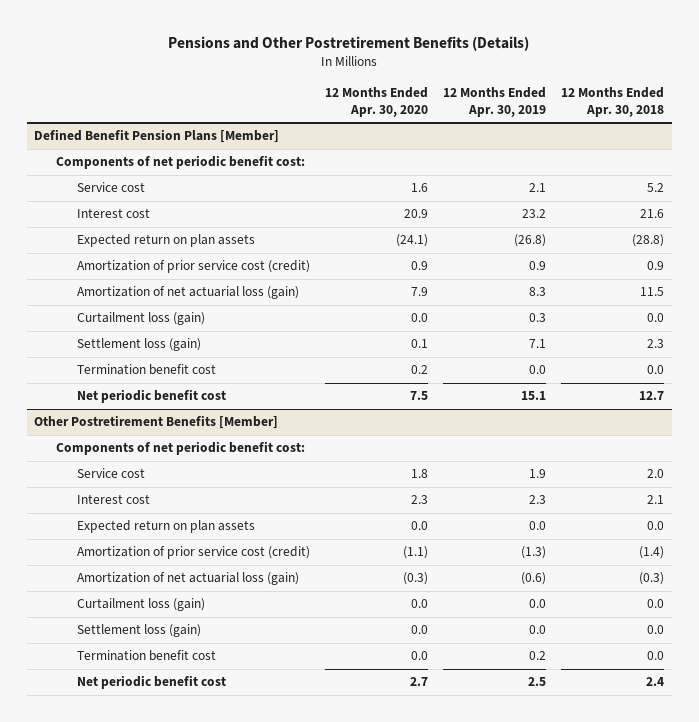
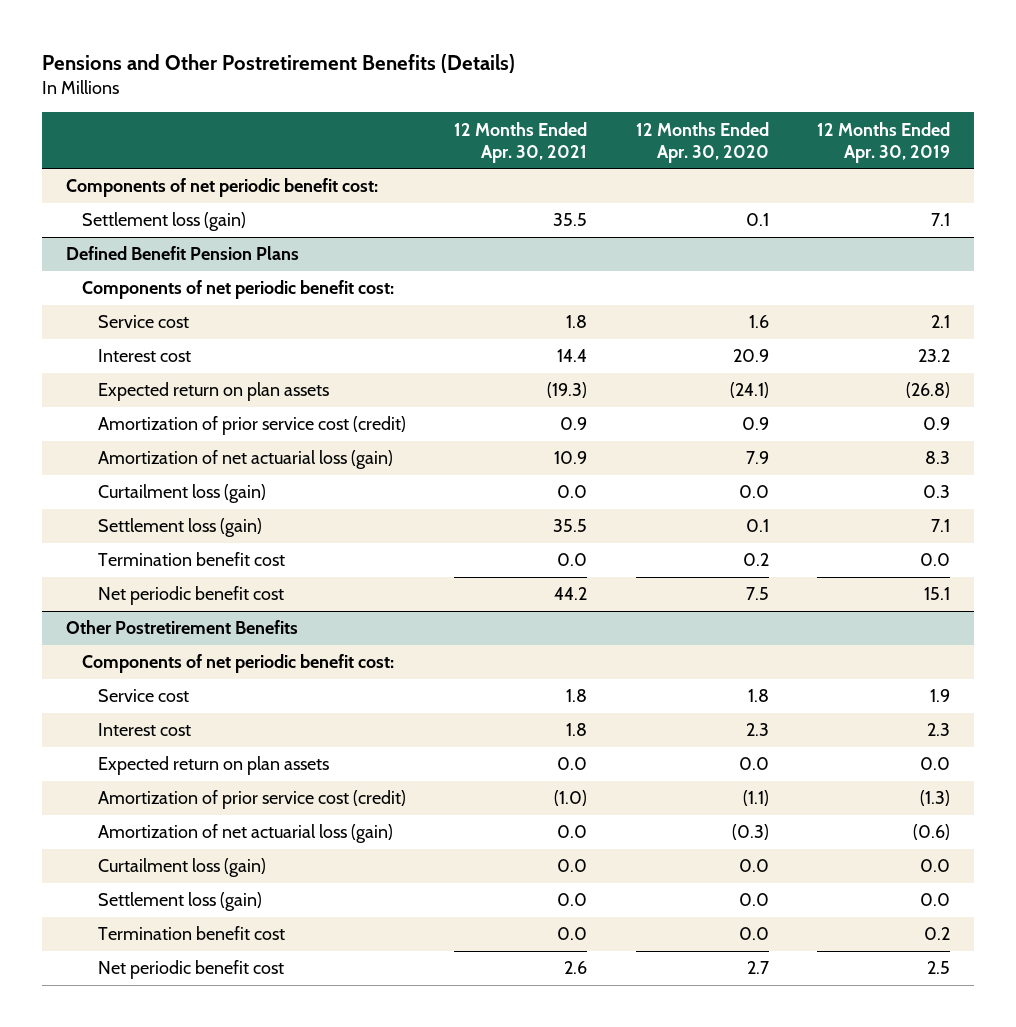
- | 12 Months Ended Apr. 30, 2020 | 12 Months Ended Apr. 30, 2019 | 12 Months Ended Apr. 30, 2018
+ | 12 Months Ended Apr. 30, 2021 | 12 Months Ended Apr. 30, 2020 | 12 Months Ended Apr. 30, 2019
- Defined Benefit Pension Plans [Member]
+ Settlement loss (gain) | 35.5 | 0.1 | 7.1
+ Defined Benefit Pension Plans
+ Components of net periodic benefit cost:
- Other Postretirement Benefits [Member]
+ Other Postretirement Benefits

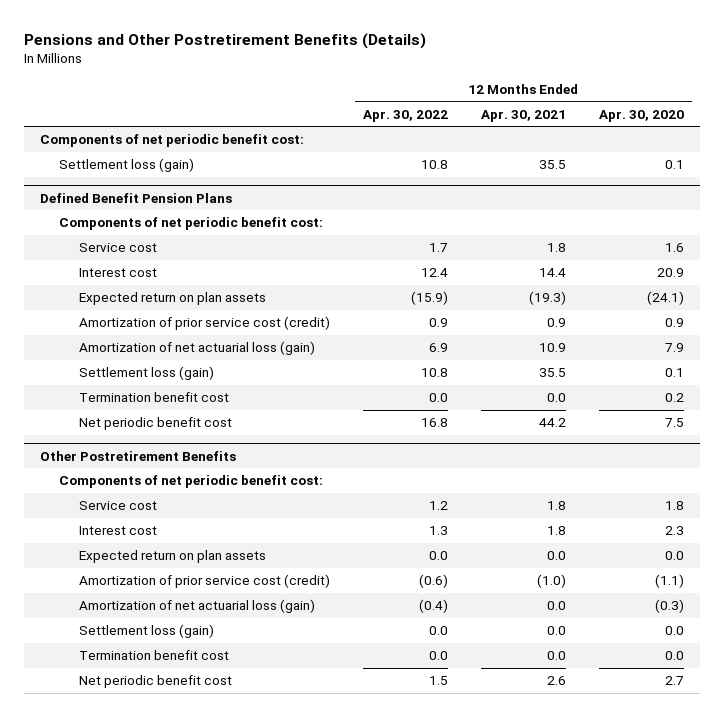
- | 12 Months Ended Apr. 30, 2021 | 12 Months Ended Apr. 30, 2020 | 12 Months Ended Apr. 30, 2019
+ | 12 Months Ended Apr. 30, 2022 | 12 Months Ended Apr. 30, 2021 | 12 Months Ended Apr. 30, 2020
@ Defined Benefit Pension Plans
- Curtailment loss (gain) | 0.0 | 0.0 | 0.3
@ Other Postretirement Benefits
- Curtailment loss (gain) | 0.0 | 0.0 | 0.0

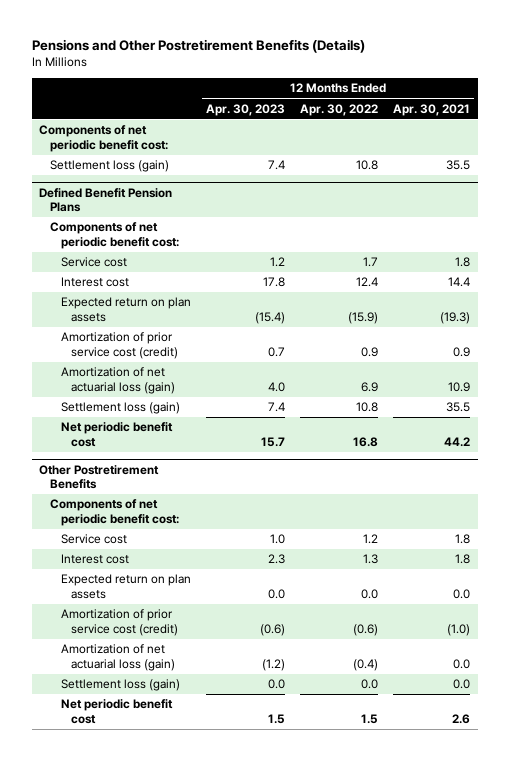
- | 12 Months Ended Apr. 30, 2022 | 12 Months Ended Apr. 30, 2021 | 12 Months Ended Apr. 30, 2020
+ | 12 Months Ended Apr. 30, 2023 | 12 Months Ended Apr. 30, 2022 | 12 Months Ended Apr. 30, 2021
@ Defined Benefit Pension Plans
- Termination benefit cost | 0.0 | 0.0 | 0.2
@ Other Postretirement Benefits
- Termination benefit cost | 0.0 | 0.0 | 0.0

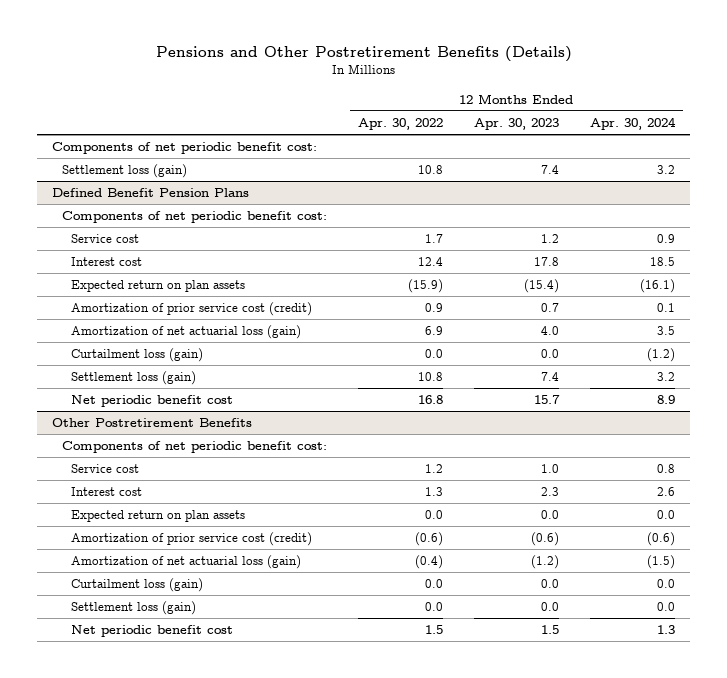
- | 12 Months Ended Apr. 30, 2023 | 12 Months Ended Apr. 30, 2022 | 12 Months Ended Apr. 30, 2021
+ | 12 Months Ended Apr. 30, 2022 | 12 Months Ended Apr. 30, 2023 | 12 Months Ended Apr. 30, 2024
@ Defined Benefit Pension Plans
+ Curtailment loss (gain) | 0.0 | 0.0 | (1.2)
@ Other Postretirement Benefits
+ Curtailment loss (gain) | 0.0 | 0.0 | 0.0

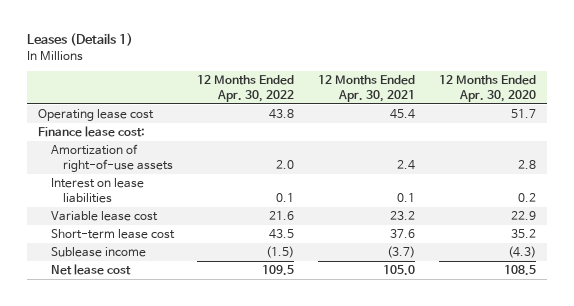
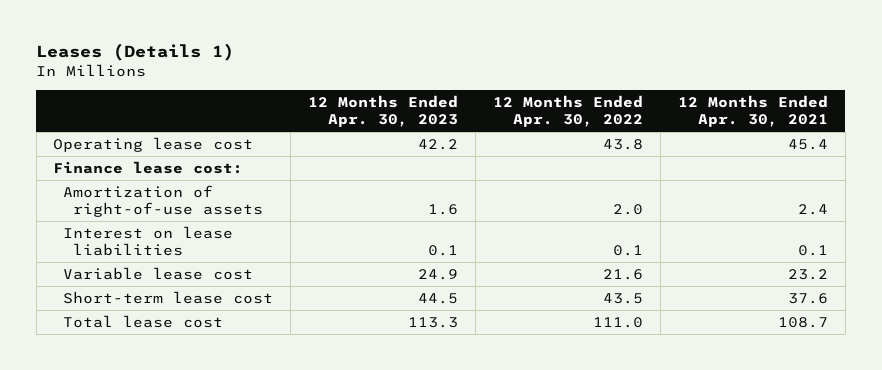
- | 12 Months Ended Apr. 30, 2022 | 12 Months Ended Apr. 30, 2021 | 12 Months Ended Apr. 30, 2020
+ | 12 Months Ended Apr. 30, 2023 | 12 Months Ended Apr. 30, 2022 | 12 Months Ended Apr. 30, 2021
- Sublease income | (1.5) | (3.7) | (4.3)
- Net lease cost | 109.5 | 105.0 | 108.5
+ Total lease cost | 113.3 | 111.0 | 108.7

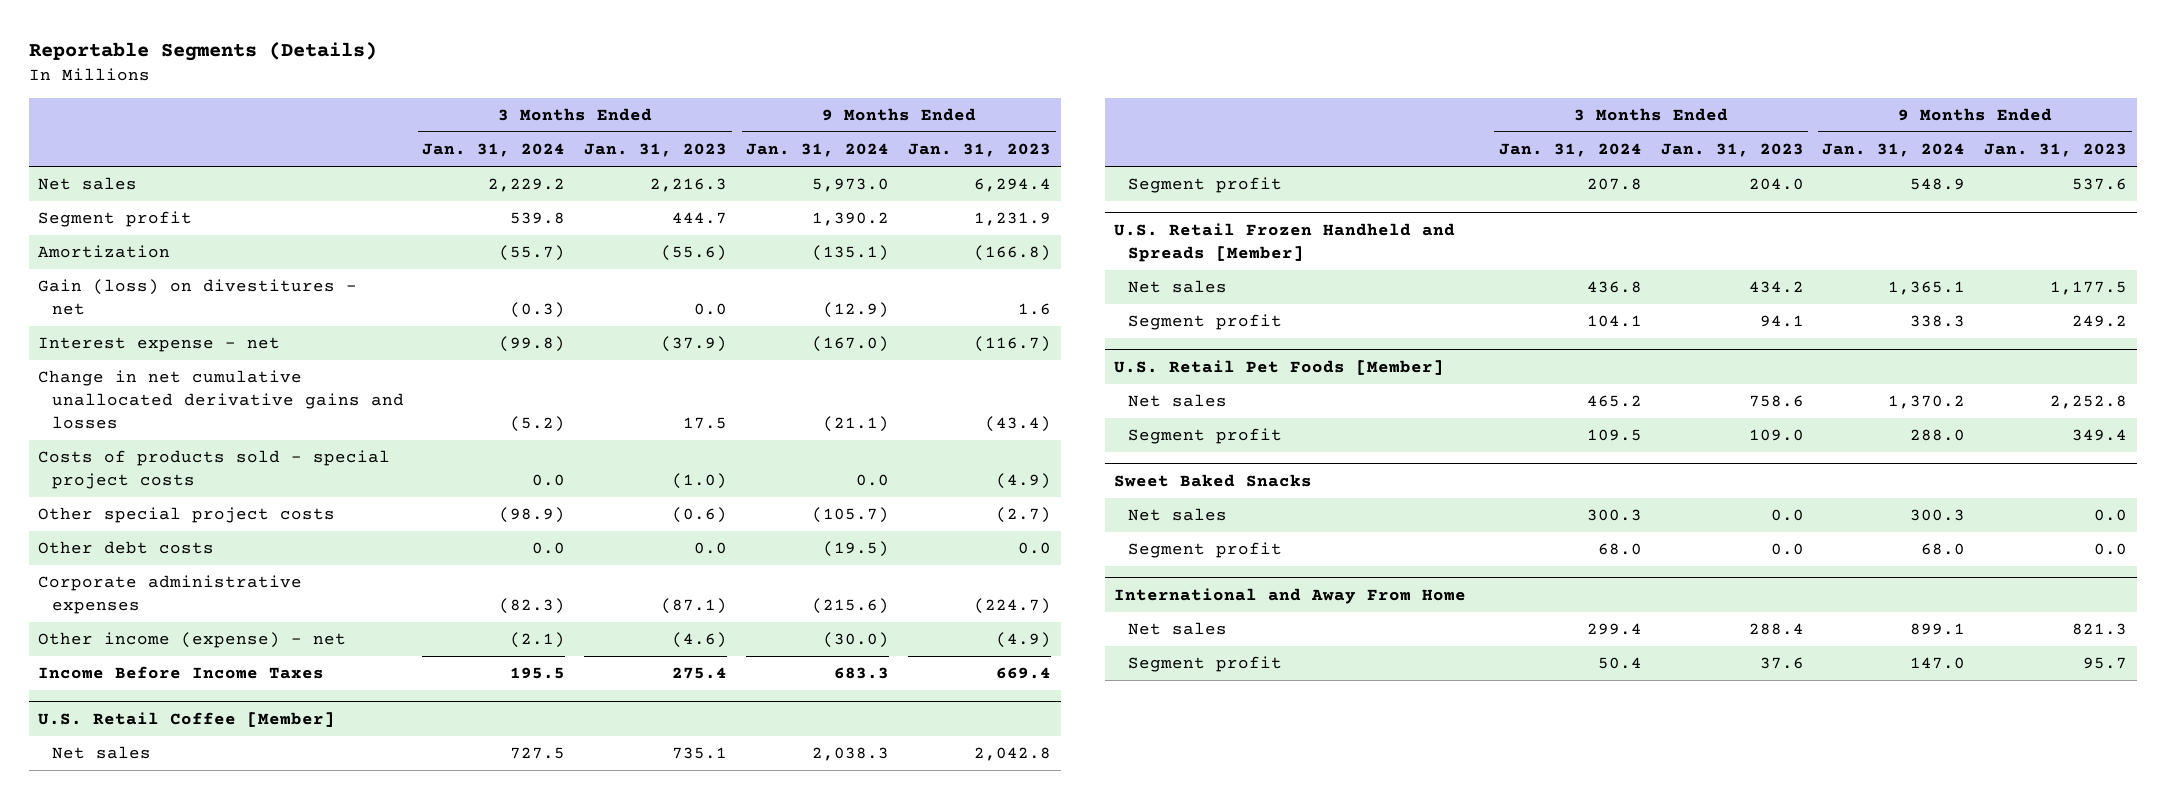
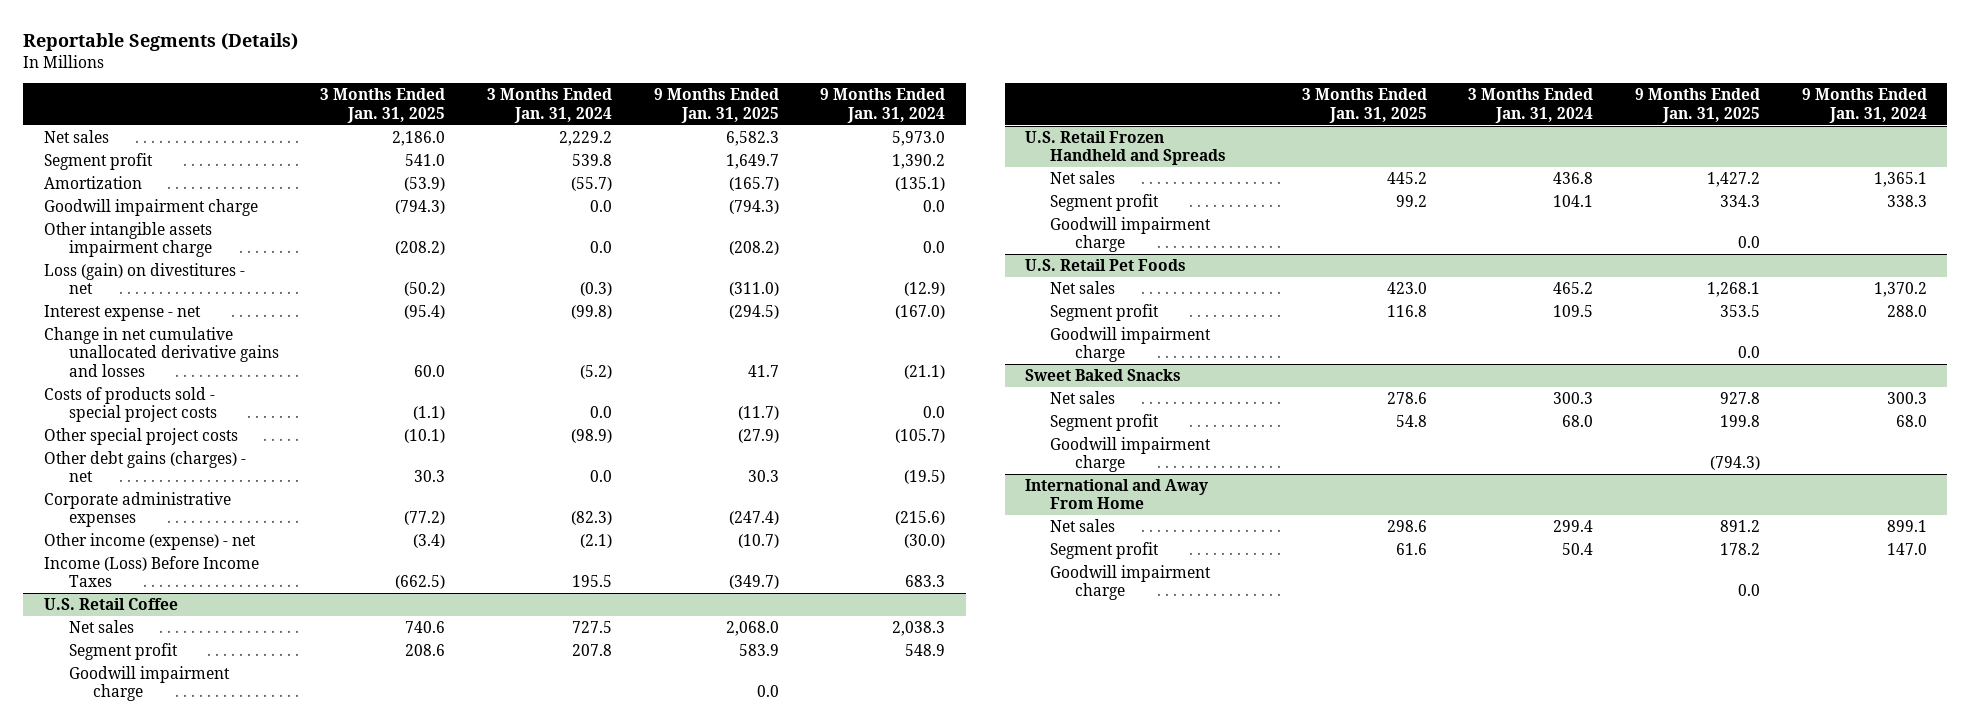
- | 3 Months Ended Jan. 31, 2024 | 3 Months Ended Jan. 31, 2023 | 9 Months Ended Jan. 31, 2024 | 9 Months Ended Jan. 31, 2023
+ | 3 Months Ended Jan. 31, 2025 | 3 Months Ended Jan. 31, 2024 | 9 Months Ended Jan. 31, 2025 | 9 Months Ended Jan. 31, 2024
- Gain (loss) on divestitures - net | (0.3) | 0.0 | (12.9) | 1.6
+ Goodwill impairment charge | (794.3) | 0.0 | (794.3) | 0.0
+ Other intangible assets impairment charge | (208.2) | 0.0 | (208.2) | 0.0
+ Loss (gain) on divestitures - net | (50.2) | (0.3) | (311.0) | (12.9)
- Other debt costs | 0.0 | 0.0 | (19.5) | 0.0
+ Other debt gains (charges) - net | 30.3 | 0.0 | 30.3 | (19.5)
- Income Before Income Taxes | 195.5 | 275.4 | 683.3 | 669.4
- U.S. Retail Coffee [Member]
+ Income (Loss) Before Income Taxes | (662.5) | 195.5 | (349.7) | 683.3
+ U.S. Retail Coffee
- U.S. Retail Frozen Handheld and Spreads [Member]
+ Goodwill impairment charge | | | 0.0 |
+ U.S. Retail Frozen Handheld and Spreads
- U.S. Retail Pet Foods [Member]
+ Goodwill impairment charge | | | 0.0 |
+ U.S. Retail Pet Foods
+ Goodwill impairment charge | | | 0.0 |
@ Sweet Baked Snacks
+ Goodwill impairment charge | | | (794.3) |
@ International and Away From Home
+ Goodwill impairment charge | | | 0.0 |

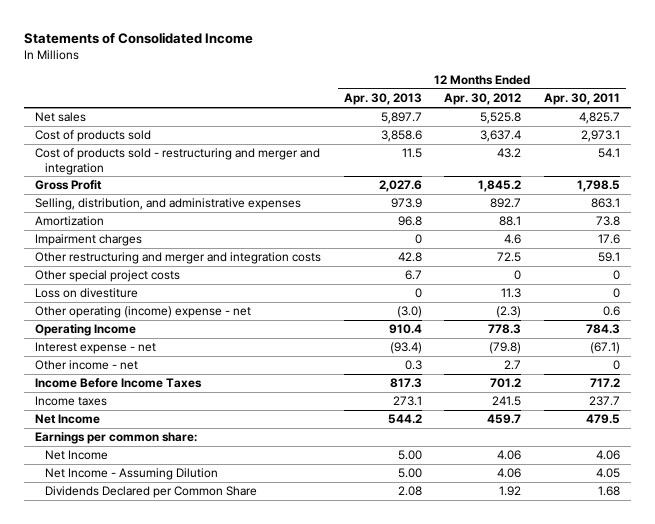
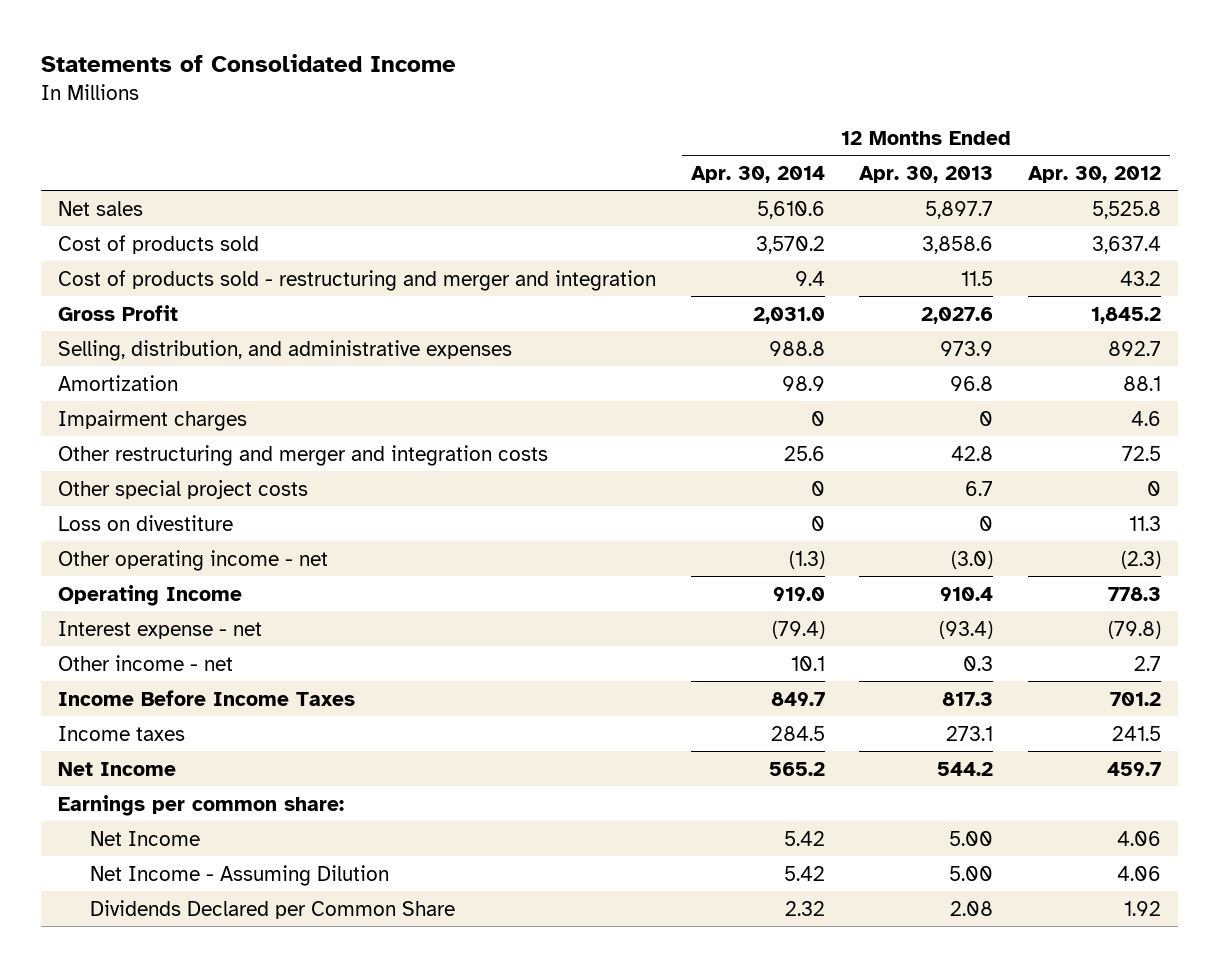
- | 12 Months Ended Apr. 30, 2013 | 12 Months Ended Apr. 30, 2012 | 12 Months Ended Apr. 30, 2011
+ | 12 Months Ended Apr. 30, 2014 | 12 Months Ended Apr. 30, 2013 | 12 Months Ended Apr. 30, 2012
- Other operating (income) expense - net | (3.0) | (2.3) | 0.6
+ Other operating income - net | (1.3) | (3.0) | (2.3)

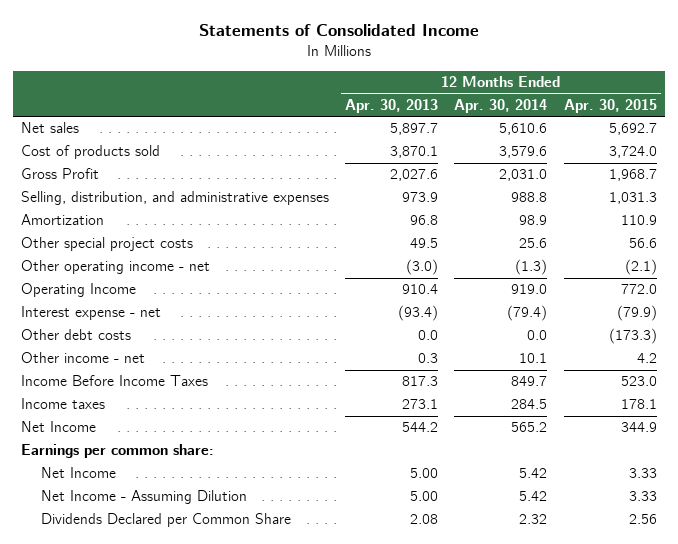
- | 12 Months Ended Apr. 30, 2014 | 12 Months Ended Apr. 30, 2013 | 12 Months Ended Apr. 30, 2012
+ | 12 Months Ended Apr. 30, 2013 | 12 Months Ended Apr. 30, 2014 | 12 Months Ended Apr. 30, 2015
- Cost of products sold | 3,570.2 | 3,858.6 | 3,637.4
- Cost of products sold - restructuring and merger and integration | 9.4 | 11.5 | 43.2
+ Cost of products sold | 3,870.1 | 3,579.6 | 3,724.0
- Impairment charges | 0 | 0 | 4.6
- Other restructuring and merger and integration costs | 25.6 | 42.8 | 72.5
- Other special project costs | 0 | 6.7 | 0
- Loss on divestiture | 0 | 0 | 11.3
+ Other special project costs | 49.5 | 25.6 | 56.6
+ Other debt costs | 0.0 | 0.0 | (173.3)

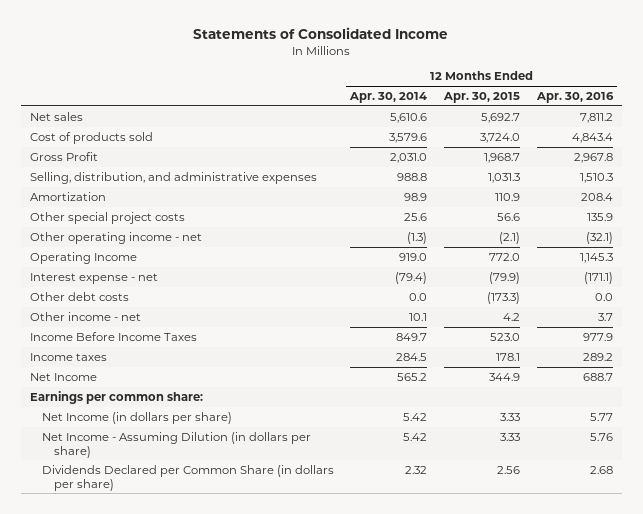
- | 12 Months Ended Apr. 30, 2013 | 12 Months Ended Apr. 30, 2014 | 12 Months Ended Apr. 30, 2015
+ | 12 Months Ended Apr. 30, 2014 | 12 Months Ended Apr. 30, 2015 | 12 Months Ended Apr. 30, 2016
- Net Income | 5.00 | 5.42 | 3.33
- Net Income - Assuming Dilution | 5.00 | 5.42 | 3.33
- Dividends Declared per Common Share | 2.08 | 2.32 | 2.56
+ Net Income (in dollars per share) | 5.42 | 3.33 | 5.77
+ Net Income - Assuming Dilution (in dollars per share) | 5.42 | 3.33 | 5.76
+ Dividends Declared per Common Share (in dollars per share) | 2.32 | 2.56 | 2.68

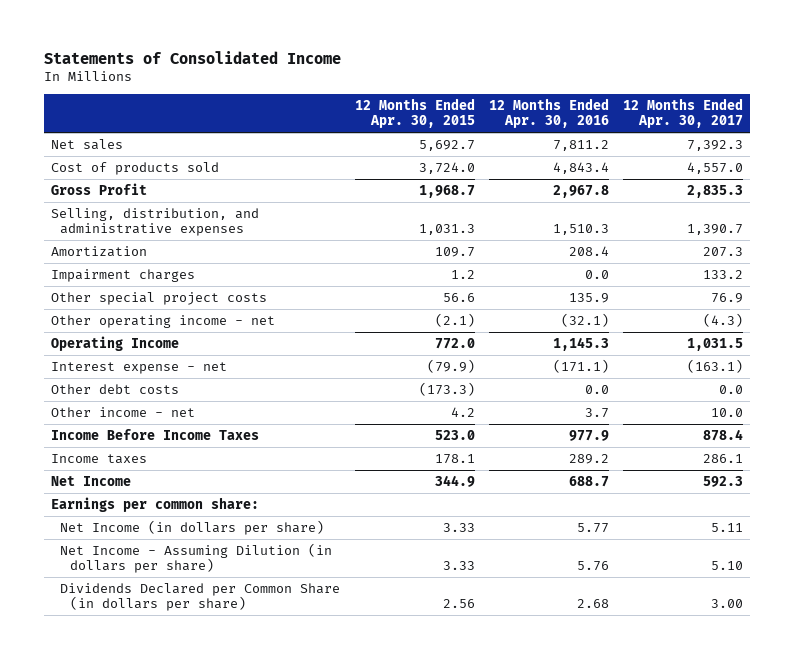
- | 12 Months Ended Apr. 30, 2014 | 12 Months Ended Apr. 30, 2015 | 12 Months Ended Apr. 30, 2016
+ | 12 Months Ended Apr. 30, 2015 | 12 Months Ended Apr. 30, 2016 | 12 Months Ended Apr. 30, 2017
- Amortization | 98.9 | 110.9 | 208.4
+ Amortization | 109.7 | 208.4 | 207.3
+ Impairment charges | 1.2 | 0.0 | 133.2

